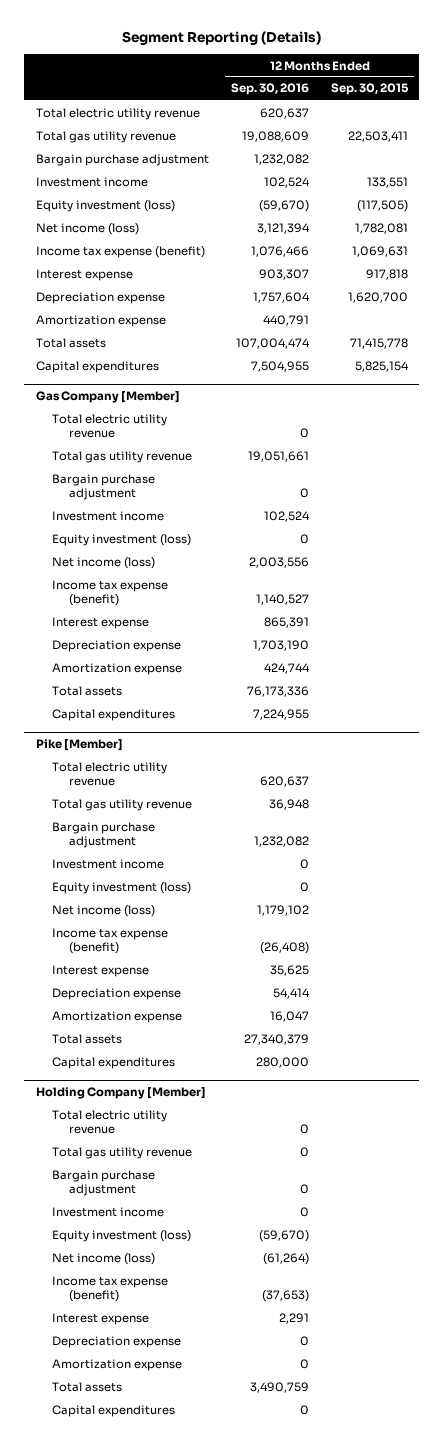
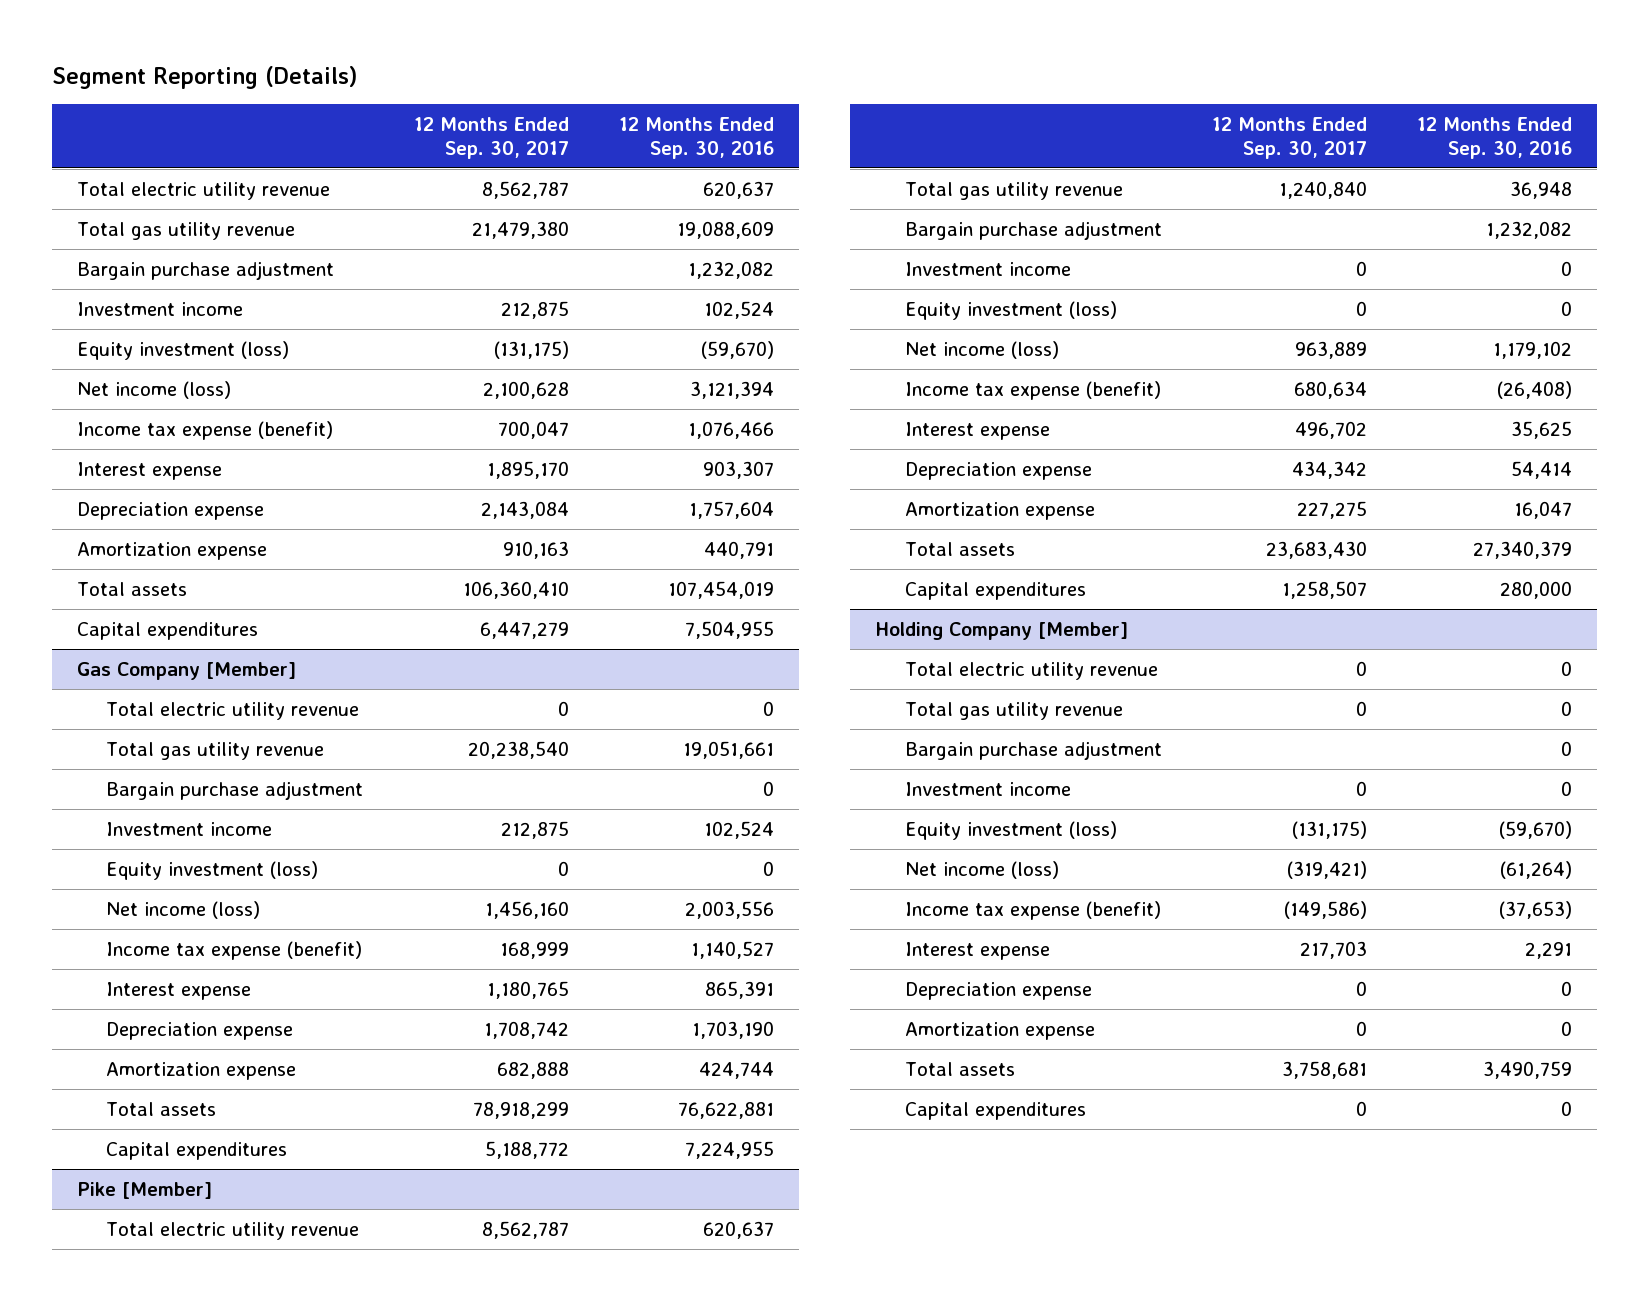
- | 12 Months Ended Sep. 30, 2016 | 12 Months Ended Sep. 30, 2015
+ | 12 Months Ended Sep. 30, 2017 | 12 Months Ended Sep. 30, 2016
- Total assets | 107,004,474 | 71,415,778
+ Total assets | 106,360,410 | 107,454,019
@ Gas Company [Member]
- Total assets | 76,173,336 |
+ Total assets | 78,918,299 | 76,622,881

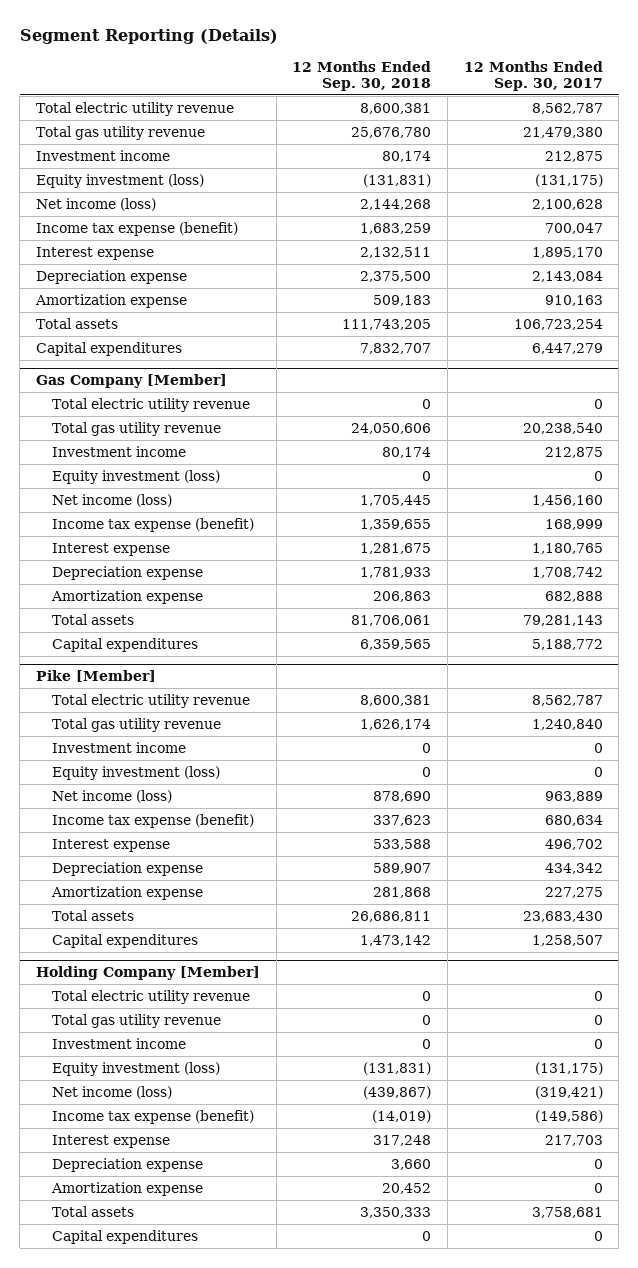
- | 12 Months Ended Sep. 30, 2017 | 12 Months Ended Sep. 30, 2016
+ | 12 Months Ended Sep. 30, 2018 | 12 Months Ended Sep. 30, 2017
- Bargain purchase adjustment | | 1,232,082
- Total assets | 106,360,410 | 107,454,019
+ Total assets | 111,743,205 | 106,723,254
@ Gas Company [Member]
- Bargain purchase adjustment | | 0
- Total assets | 78,918,299 | 76,622,881
+ Total assets | 81,706,061 | 79,281,143
@ Pike [Member]
- Bargain purchase adjustment | | 1,232,082
@ Holding Company [Member]
- Bargain purchase adjustment | | 0

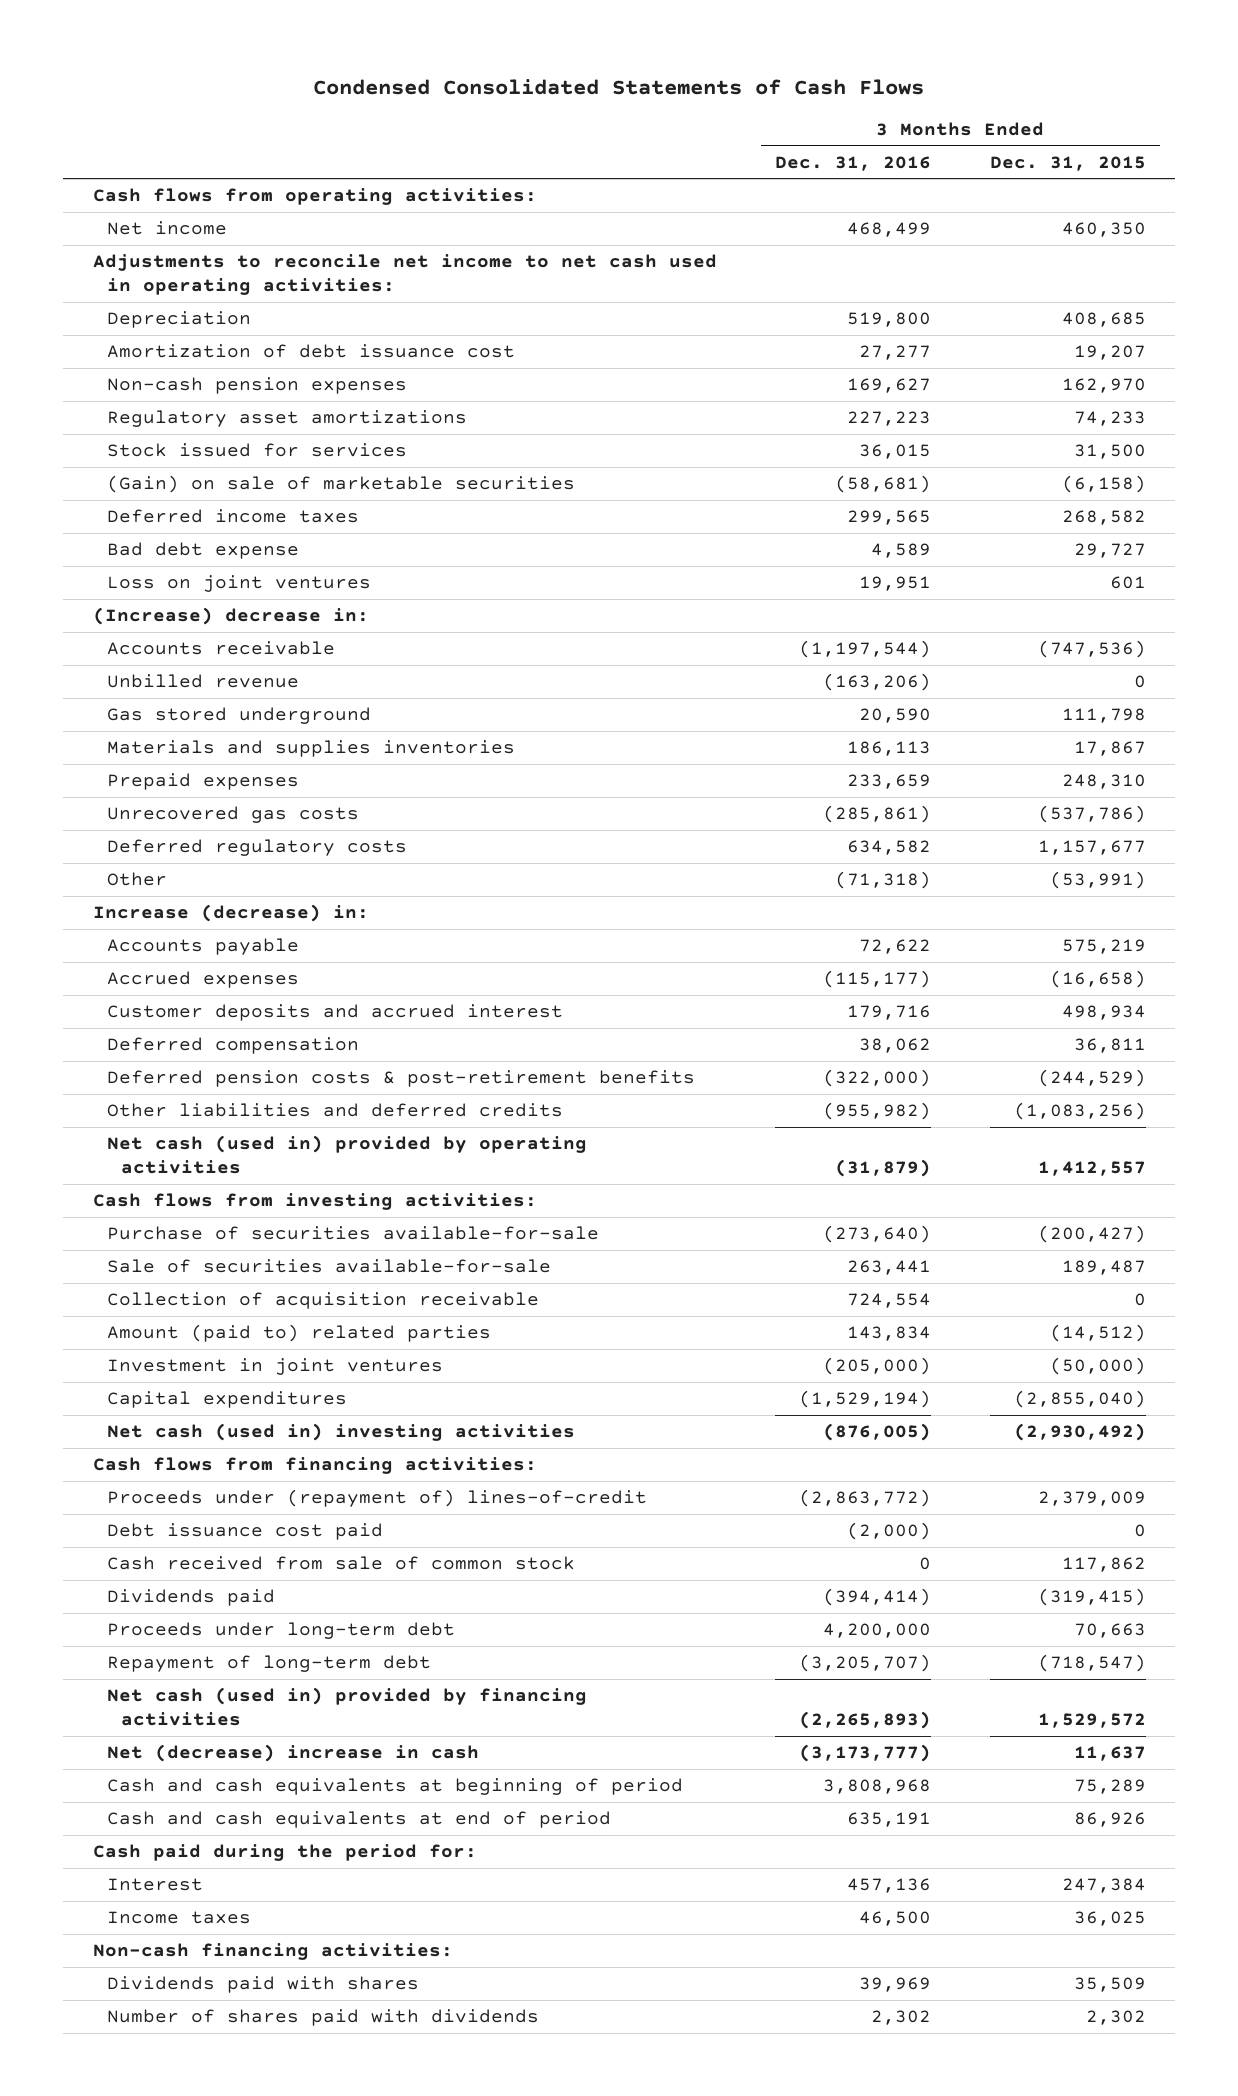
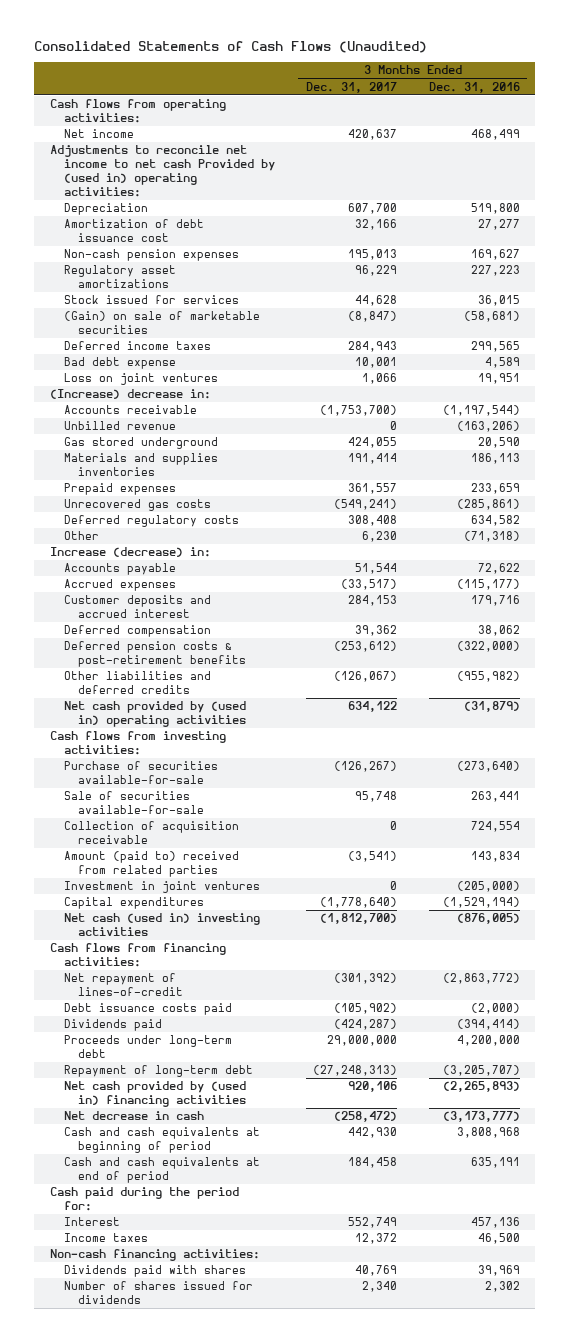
- Condensed Consolidated Statements of Cash Flows
+ Consolidated Statements of Cash Flows (Unaudited)
- | 3 Months Ended Dec. 31, 2016 | 3 Months Ended Dec. 31, 2015
+ | 3 Months Ended Dec. 31, 2017 | 3 Months Ended Dec. 31, 2016
- Adjustments to reconcile net income to net cash used in operating activities:
+ Adjustments to reconcile net income to net cash Provided by (used in) operating activities:
- Net cash (used in) provided by operating activities | (31,879) | 1,412,557
+ Net cash provided by (used in) operating activities | 634,122 | (31,879)
- Amount (paid to) related parties | 143,834 | (14,512)
+ Amount (paid to) received from related parties | (3,541) | 143,834
- Proceeds under (repayment of) lines-of-credit | (2,863,772) | 2,379,009
- Debt issuance cost paid | (2,000) | 0
- Cash received from sale of common stock | 0 | 117,862
+ Net repayment of lines-of-credit | (301,392) | (2,863,772)
+ Debt issuance costs paid | (105,902) | (2,000)
- Net cash (used in) provided by financing activities | (2,265,893) | 1,529,572
- Net (decrease) increase in cash | (3,173,777) | 11,637
+ Net cash provided by (used in) financing activities | 920,106 | (2,265,893)
+ Net decrease in cash | (258,472) | (3,173,777)
- Number of shares paid with dividends | 2,302 | 2,302
+ Number of shares issued for dividends | 2,340 | 2,302

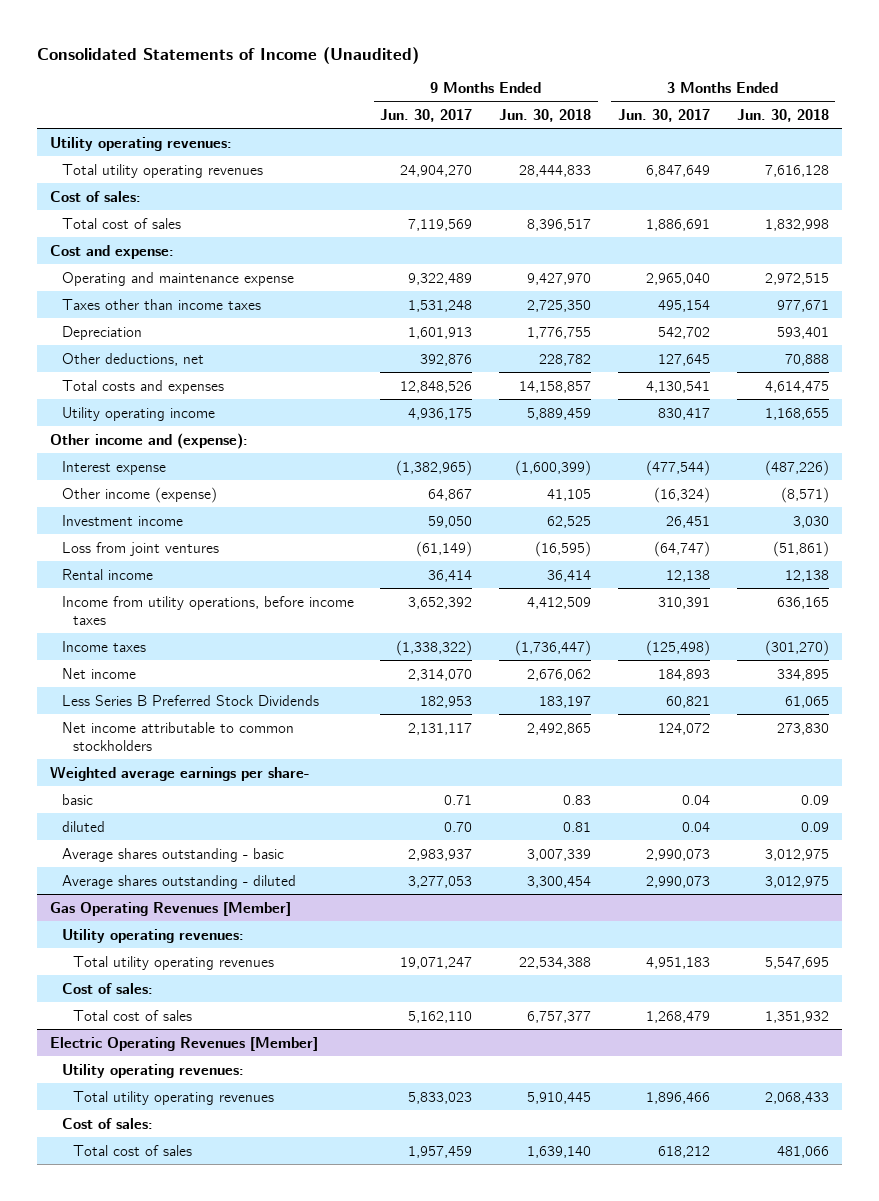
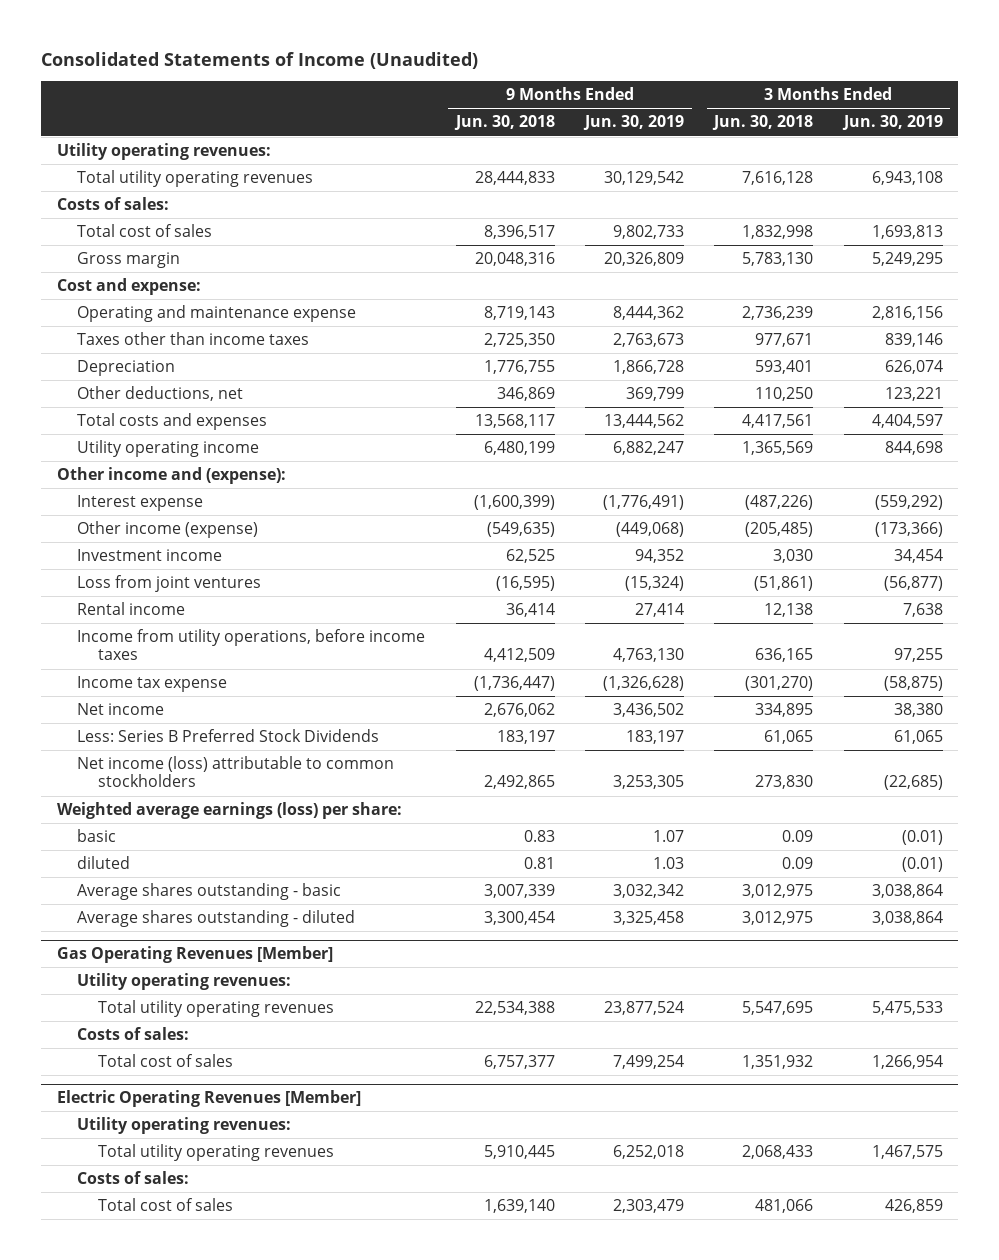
- | 9 Months Ended Jun. 30, 2017 | 9 Months Ended Jun. 30, 2018 | 3 Months Ended Jun. 30, 2017 | 3 Months Ended Jun. 30, 2018
+ | 9 Months Ended Jun. 30, 2018 | 9 Months Ended Jun. 30, 2019 | 3 Months Ended Jun. 30, 2018 | 3 Months Ended Jun. 30, 2019
- Cost of sales:
+ Costs of sales:
+ Gross margin | 20,048,316 | 20,326,809 | 5,783,130 | 5,249,295
- Operating and maintenance expense | 9,322,489 | 9,427,970 | 2,965,040 | 2,972,515
+ Operating and maintenance expense | 8,719,143 | 8,444,362 | 2,736,239 | 2,816,156
- Other deductions, net | 392,876 | 228,782 | 127,645 | 70,888
- Total costs and expenses | 12,848,526 | 14,158,857 | 4,130,541 | 4,614,475
- Utility operating income | 4,936,175 | 5,889,459 | 830,417 | 1,168,655
+ Other deductions, net | 346,869 | 369,799 | 110,250 | 123,221
+ Total costs and expenses | 13,568,117 | 13,444,562 | 4,417,561 | 4,404,597
+ Utility operating income | 6,480,199 | 6,882,247 | 1,365,569 | 844,698
- Other income (expense) | 64,867 | 41,105 | (16,324) | (8,571)
+ Other income (expense) | (549,635) | (449,068) | (205,485) | (173,366)
- Income taxes | (1,338,322) | (1,736,447) | (125,498) | (301,270)
+ Income tax expense | (1,736,447) | (1,326,628) | (301,270) | (58,875)
- Less Series B Preferred Stock Dividends | 182,953 | 183,197 | 60,821 | 61,065
- Net income attributable to common stockholders | 2,131,117 | 2,492,865 | 124,072 | 273,830
- Weighted average earnings per share-
+ Less: Series B Preferred Stock Dividends | 183,197 | 183,197 | 61,065 | 61,065
+ Net income (loss) attributable to common stockholders | 2,492,865 | 3,253,305 | 273,830 | (22,685)
+ Weighted average earnings (loss) per share:
@ Gas Operating Revenues [Member]
- Cost of sales:
+ Costs of sales:
@ Electric Operating Revenues [Member]
- Cost of sales:
+ Costs of sales:

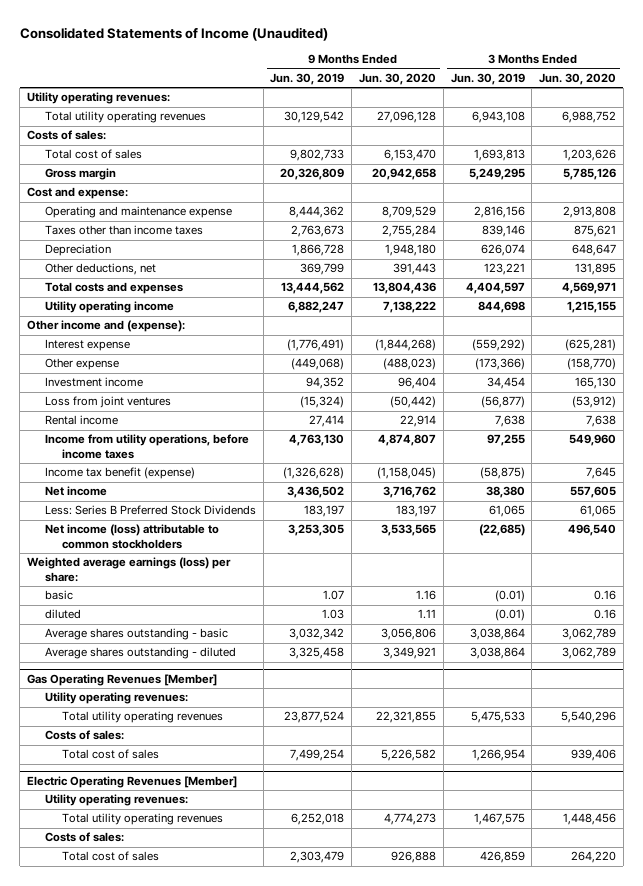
- | 9 Months Ended Jun. 30, 2018 | 9 Months Ended Jun. 30, 2019 | 3 Months Ended Jun. 30, 2018 | 3 Months Ended Jun. 30, 2019
+ | 9 Months Ended Jun. 30, 2019 | 9 Months Ended Jun. 30, 2020 | 3 Months Ended Jun. 30, 2019 | 3 Months Ended Jun. 30, 2020
- Other income (expense) | (549,635) | (449,068) | (205,485) | (173,366)
+ Other expense | (449,068) | (488,023) | (173,366) | (158,770)
- Income tax expense | (1,736,447) | (1,326,628) | (301,270) | (58,875)
+ Income tax benefit (expense) | (1,326,628) | (1,158,045) | (58,875) | 7,645

